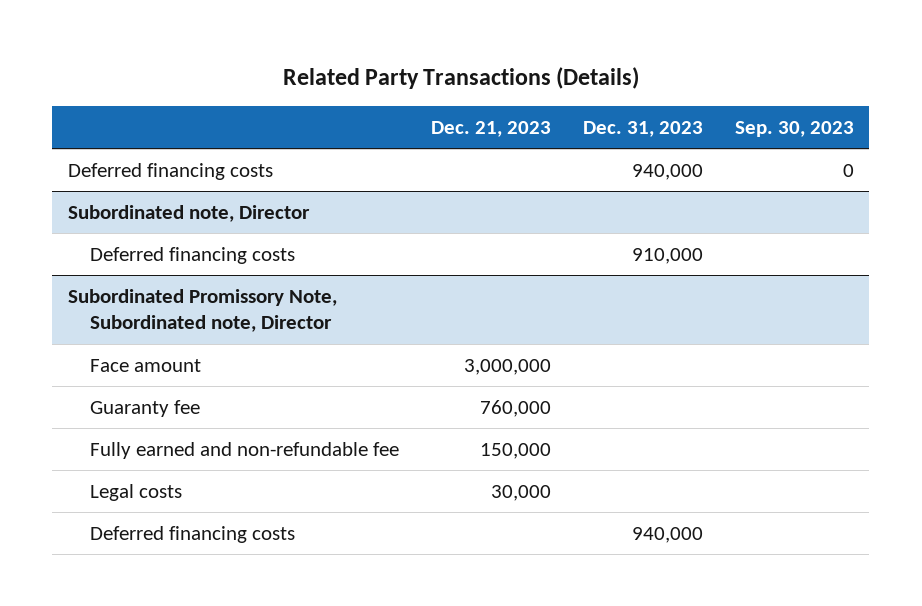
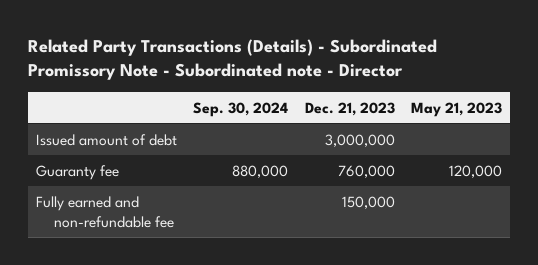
- Related Party Transactions (Details)
+ Related Party Transactions (Details) - Subordinated Promissory Note - Subordinated note - Director
- | Dec. 21, 2023 | Dec. 31, 2023 | Sep. 30, 2023
+ | Sep. 30, 2024 | Dec. 21, 2023 | May 21, 2023
- Deferred financing costs | | 940,000 | 0
- Subordinated note, Director
- Deferred financing costs | | 910,000 |
- Subordinated Promissory Note, Subordinated note, Director
- Face amount | 3,000,000 | |
- Guaranty fee | 760,000 | |
- Fully earned and non-refundable fee | 150,000 | |
- Legal costs | 30,000 | |
- Deferred financing costs | | 940,000 |
+ Issued amount of debt | | 3,000,000 |
+ Guaranty fee | 880,000 | 760,000 | 120,000
+ Fully earned and non-refundable fee | | 150,000 |

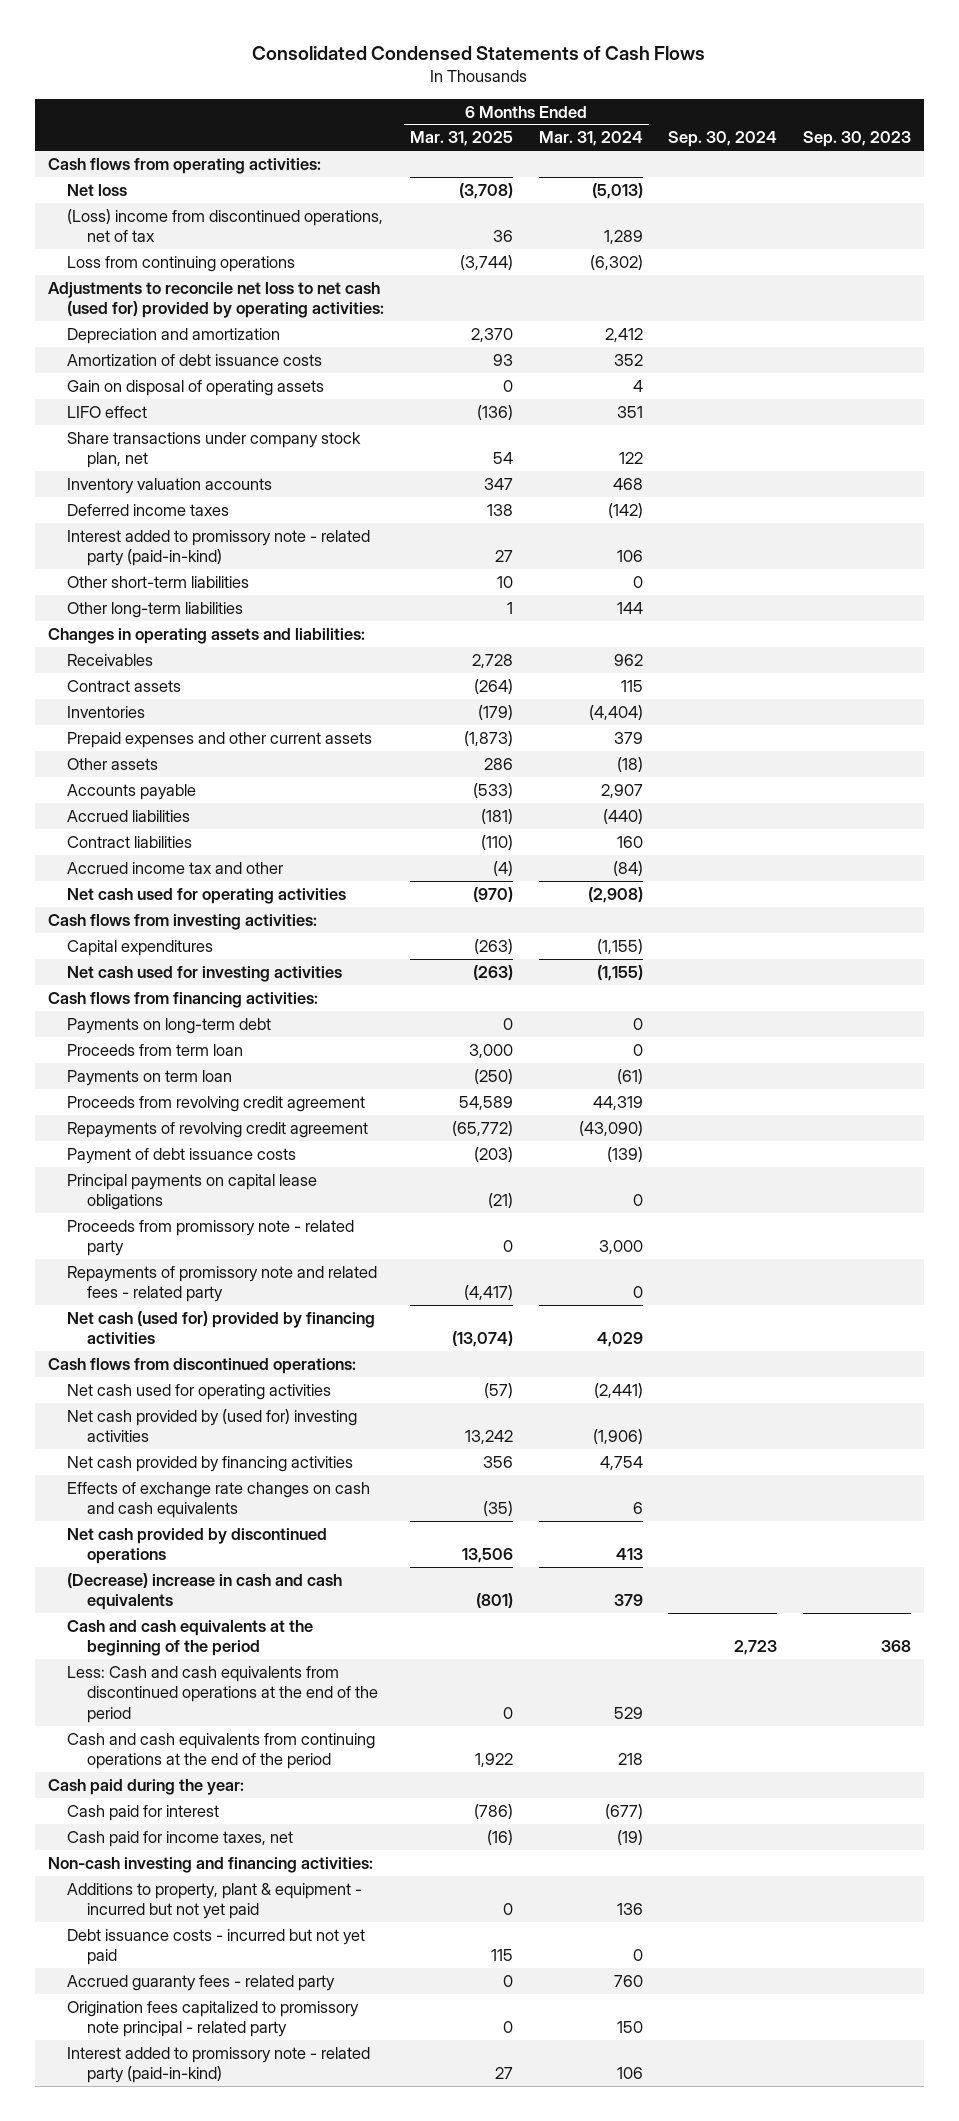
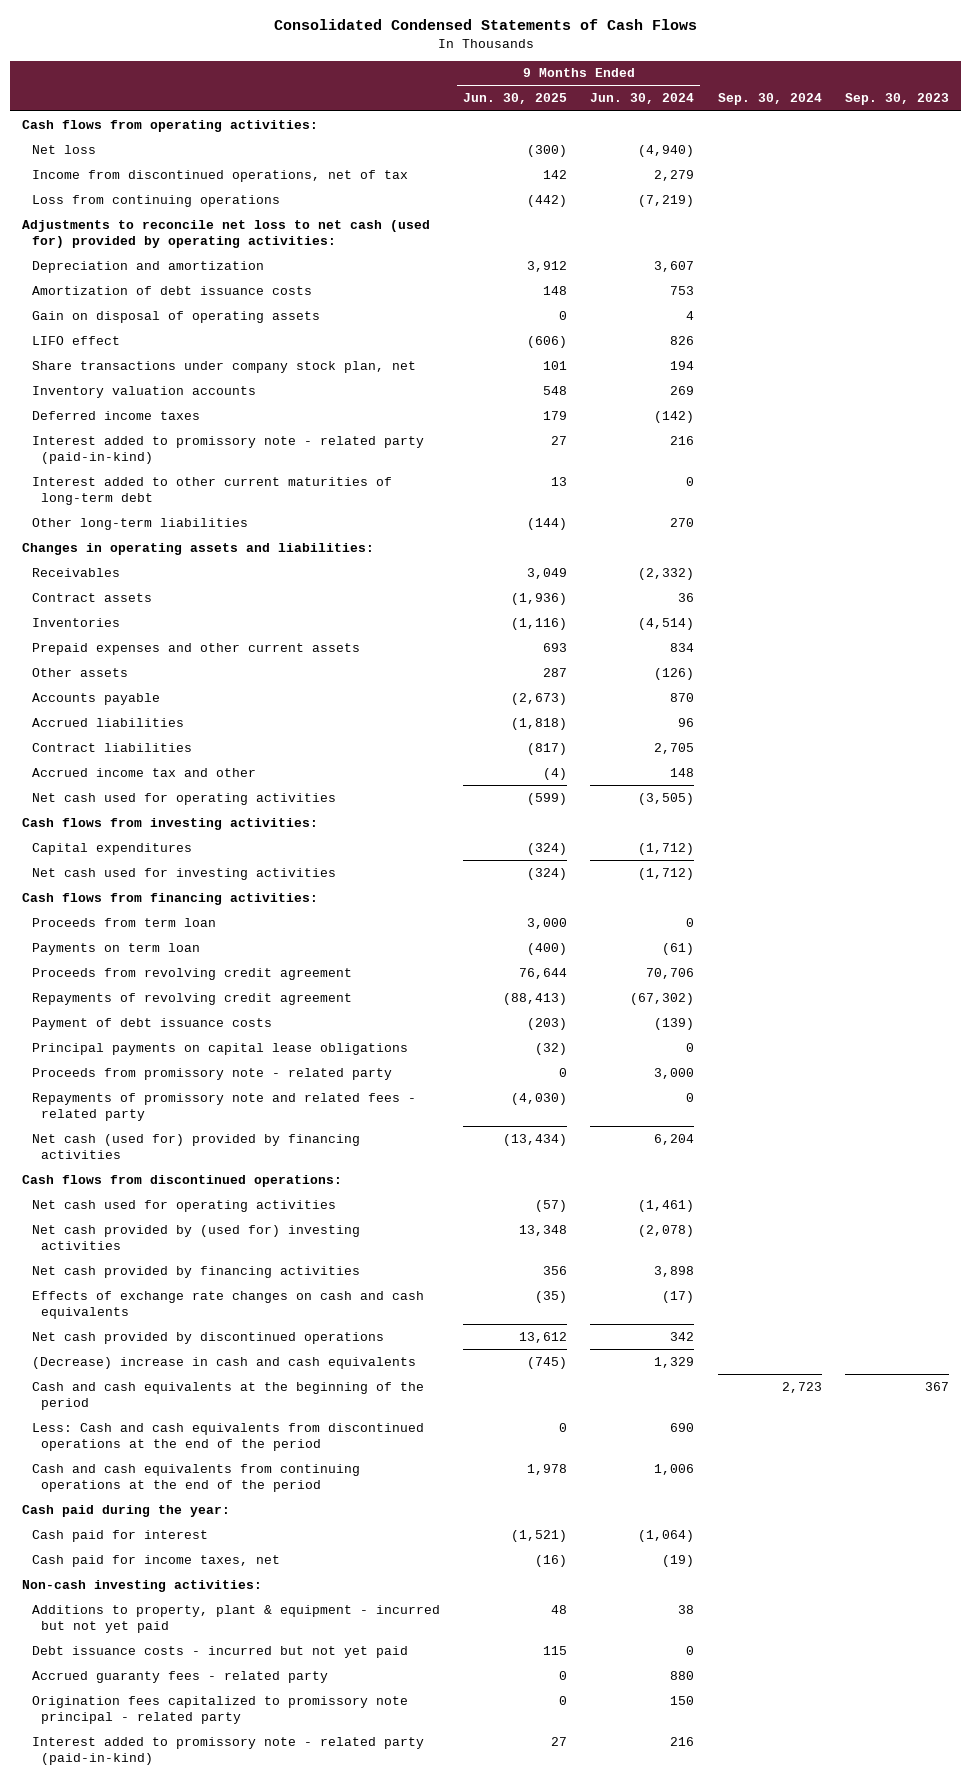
- | 6 Months Ended Mar. 31, 2025 | 6 Months Ended Mar. 31, 2024 | Sep. 30, 2024 | Sep. 30, 2023
+ | 9 Months Ended Jun. 30, 2025 | 9 Months Ended Jun. 30, 2024 | Sep. 30, 2024 | Sep. 30, 2023
- (Loss) income from discontinued operations, net of tax | 36 | 1,289 | |
+ Income from discontinued operations, net of tax | 142 | 2,279 | |
- Other short-term liabilities | 10 | 0 | |
+ Interest added to other current maturities of long-term debt | 13 | 0 | |
- Payments on long-term debt | 0 | 0 | |
- Cash and cash equivalents at the beginning of the period | | | 2,723 | 368
+ Cash and cash equivalents at the beginning of the period | | | 2,723 | 367
- Non-cash investing and financing activities:
+ Non-cash investing activities:

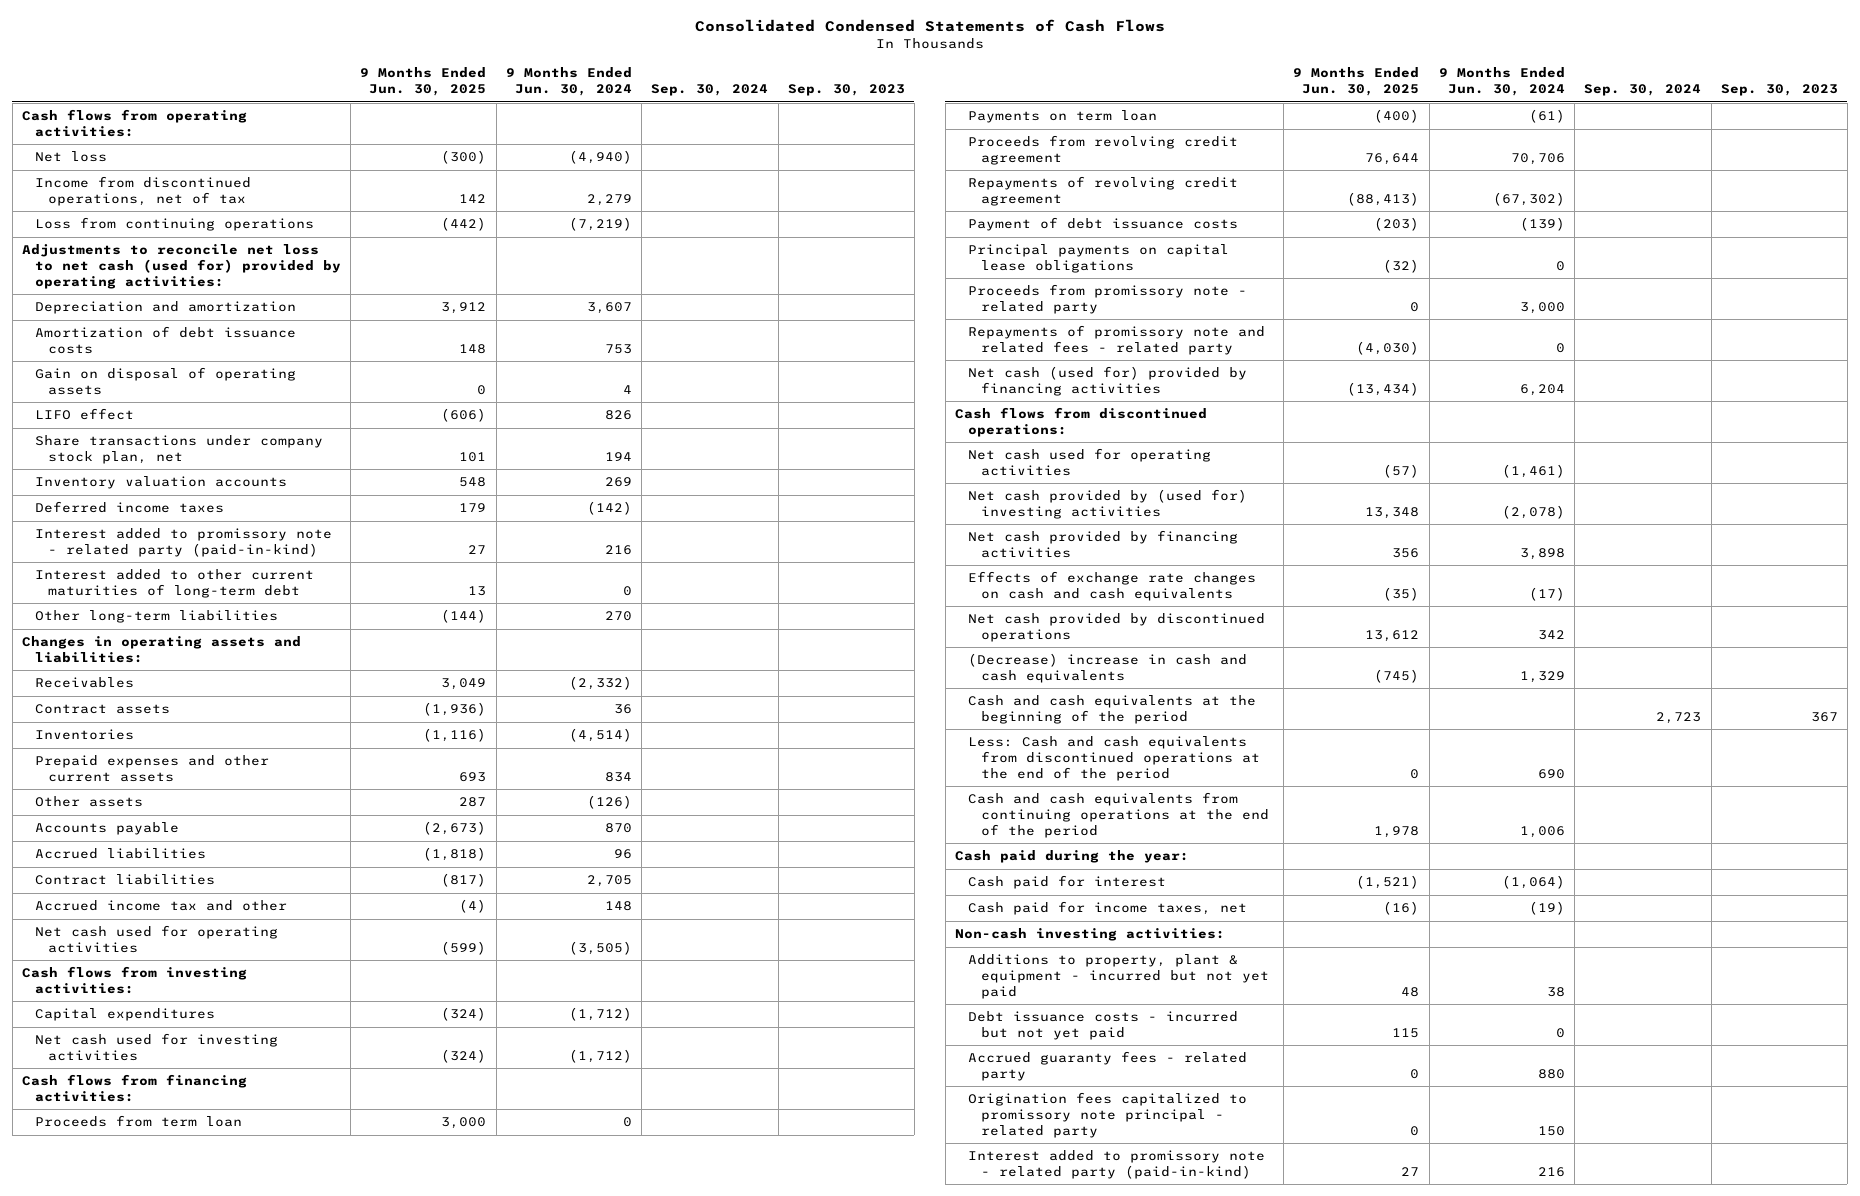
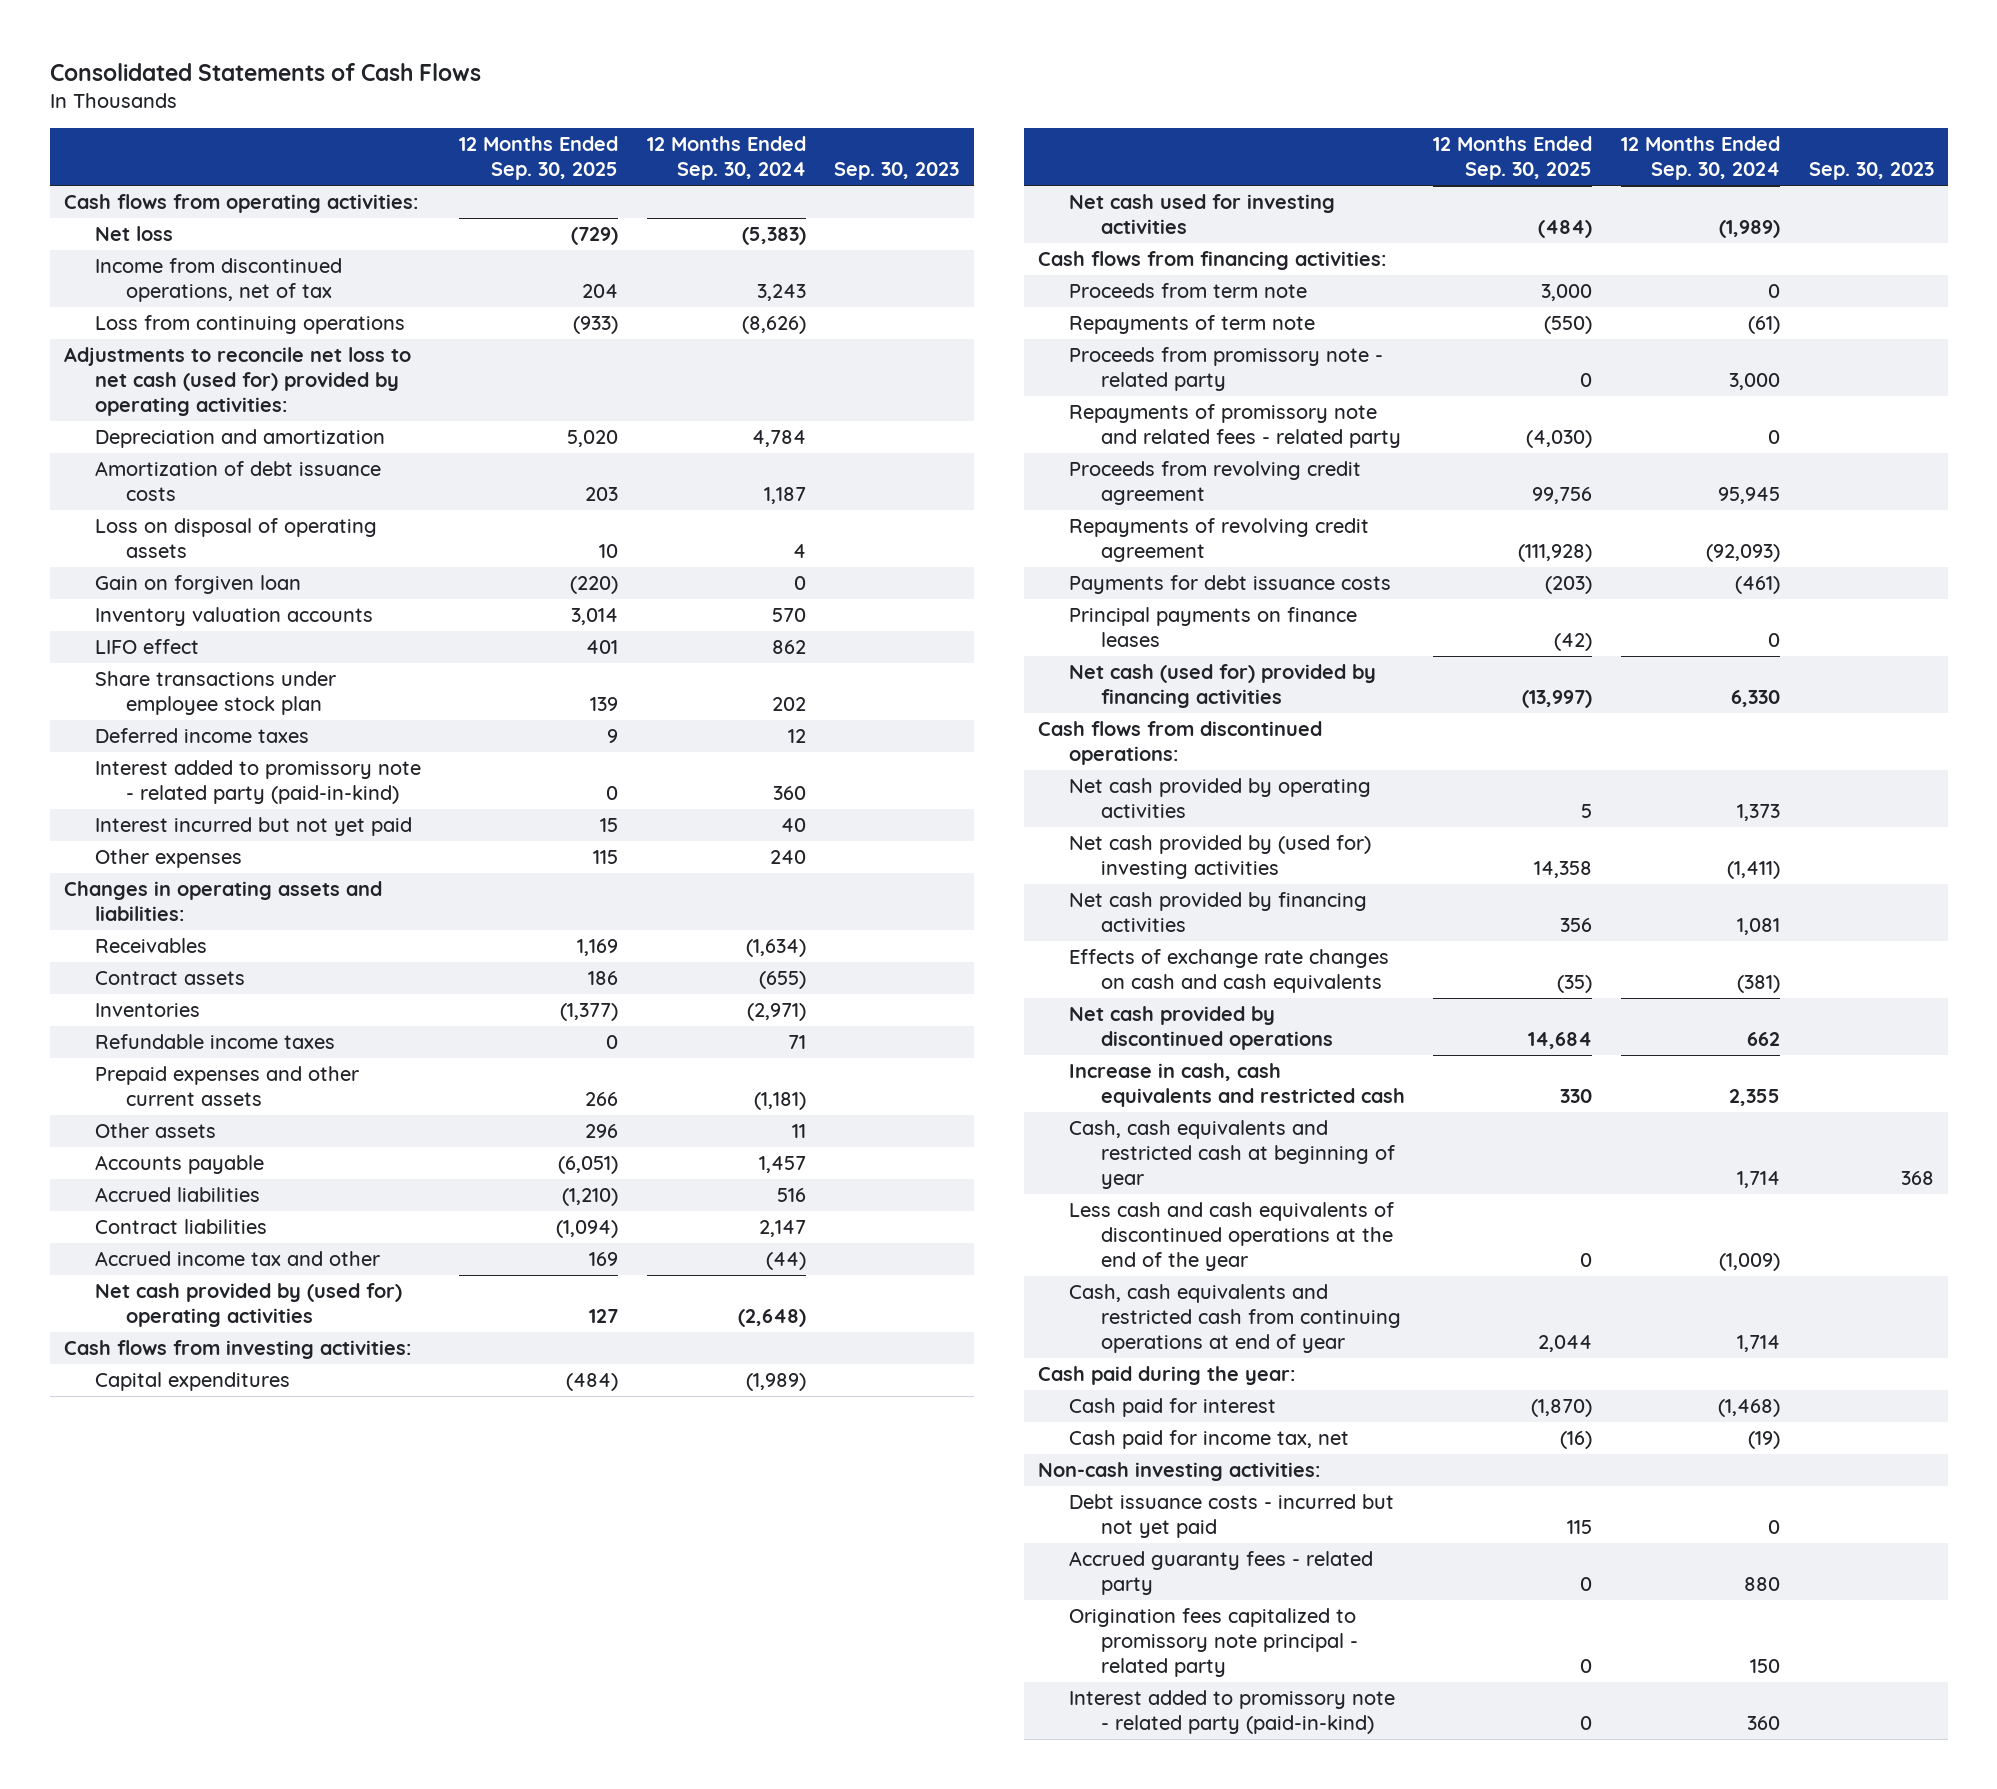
- Consolidated Condensed Statements of Cash Flows
+ Consolidated Statements of Cash Flows
- | 9 Months Ended Jun. 30, 2025 | 9 Months Ended Jun. 30, 2024 | Sep. 30, 2024 | Sep. 30, 2023
+ | 12 Months Ended Sep. 30, 2025 | 12 Months Ended Sep. 30, 2024 | Sep. 30, 2023
- Gain on disposal of operating assets | 0 | 4 | |
- Share transactions under company stock plan, net | 101 | 194 | |
+ Loss on disposal of operating assets | 10 | 4 |
+ Gain on forgiven loan | (220) | 0 |
moved down: LIFO effect | 401 | 862 |
+ Share transactions under employee stock plan | 139 | 202 |
- Interest added to other current maturities of long-term debt | 13 | 0 | |
- Other long-term liabilities | (144) | 270 | |
+ Interest incurred but not yet paid | 15 | 40 |
+ Other expenses | 115 | 240 |
+ Refundable income taxes | 0 | 71 |
- Net cash used for operating activities | (599) | (3,505) | |
+ Net cash provided by (used for) operating activities | 127 | (2,648) |
- Proceeds from term loan | 3,000 | 0 | |
- Payments on term loan | (400) | (61) | |
- Payment of debt issuance costs | (203) | (139) | |
- Principal payments on capital lease obligations | (32) | 0 | |
+ Proceeds from term note | 3,000 | 0 |
+ Repayments of term note | (550) | (61) |
moved down: Proceeds from revolving credit agreement | 99,756 | 95,945 |
moved down: Repayments of revolving credit agreement | (111,928) | (92,093) |
+ Payments for debt issuance costs | (203) | (461) |
+ Principal payments on finance leases | (42) | 0 |
- Net cash used for operating activities | (57) | (1,461) | |
+ Net cash provided by operating activities | 5 | 1,373 |
- (Decrease) increase in cash and cash equivalents | (745) | 1,329 | |
- Cash and cash equivalents at the beginning of the period | | | 2,723 | 367
- Less: Cash and cash equivalents from discontinued operations at the end of the period | 0 | 690 | |
- Cash and cash equivalents from continuing operations at the end of the period | 1,978 | 1,006 | |
+ Increase in cash, cash equivalents and restricted cash | 330 | 2,355 |
+ Cash, cash equivalents and restricted cash at beginning of year | | 1,714 | 368
+ Less cash and cash equivalents of discontinued operations at the end of the year | 0 | (1,009) |
+ Cash, cash equivalents and restricted cash from continuing operations at end of year | 2,044 | 1,714 |
- Cash paid for income taxes, net | (16) | (19) | |
+ Cash paid for income tax, net | (16) | (19) |
- Additions to property, plant & equipment - incurred but not yet paid | 48 | 38 | |

